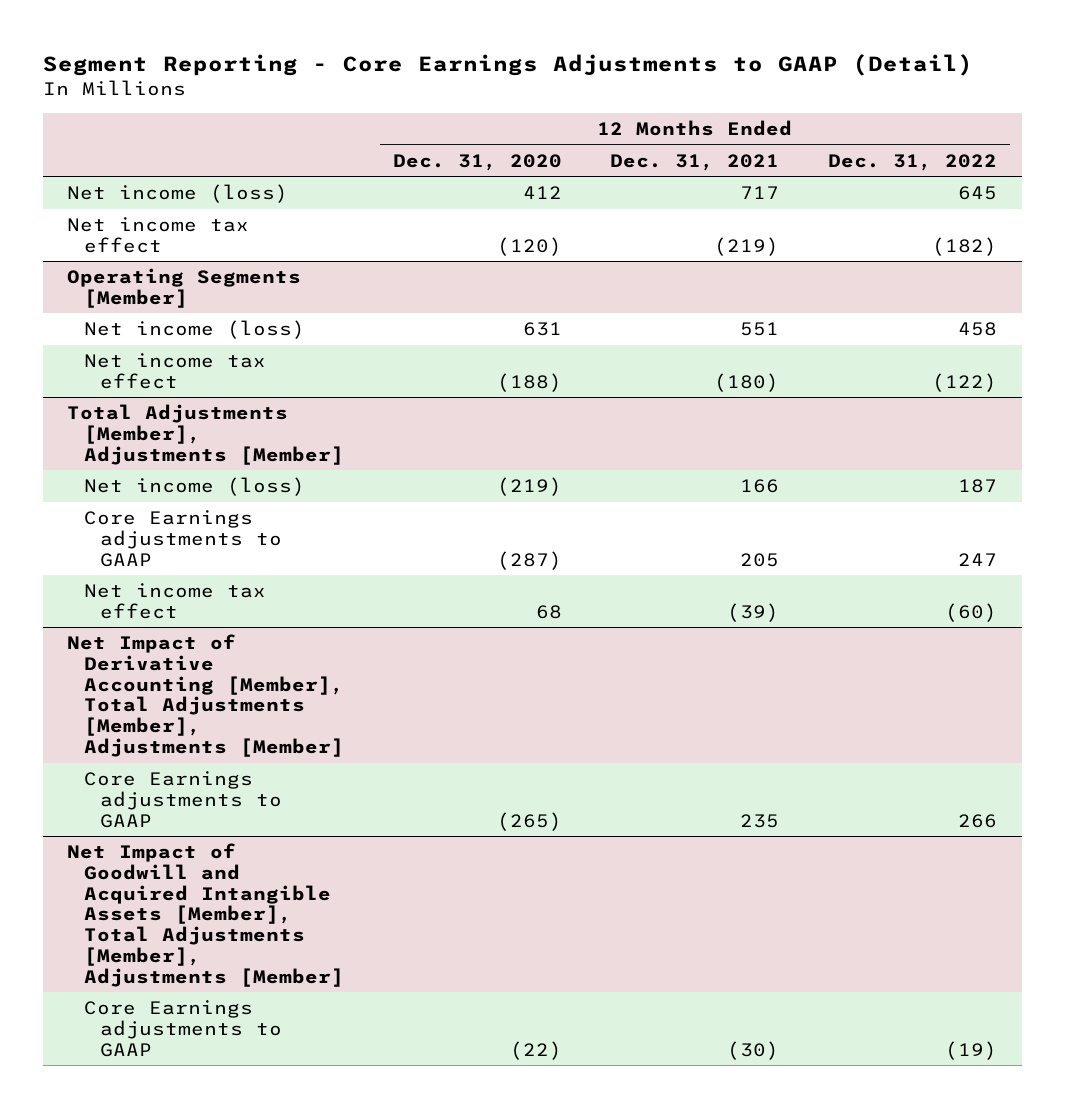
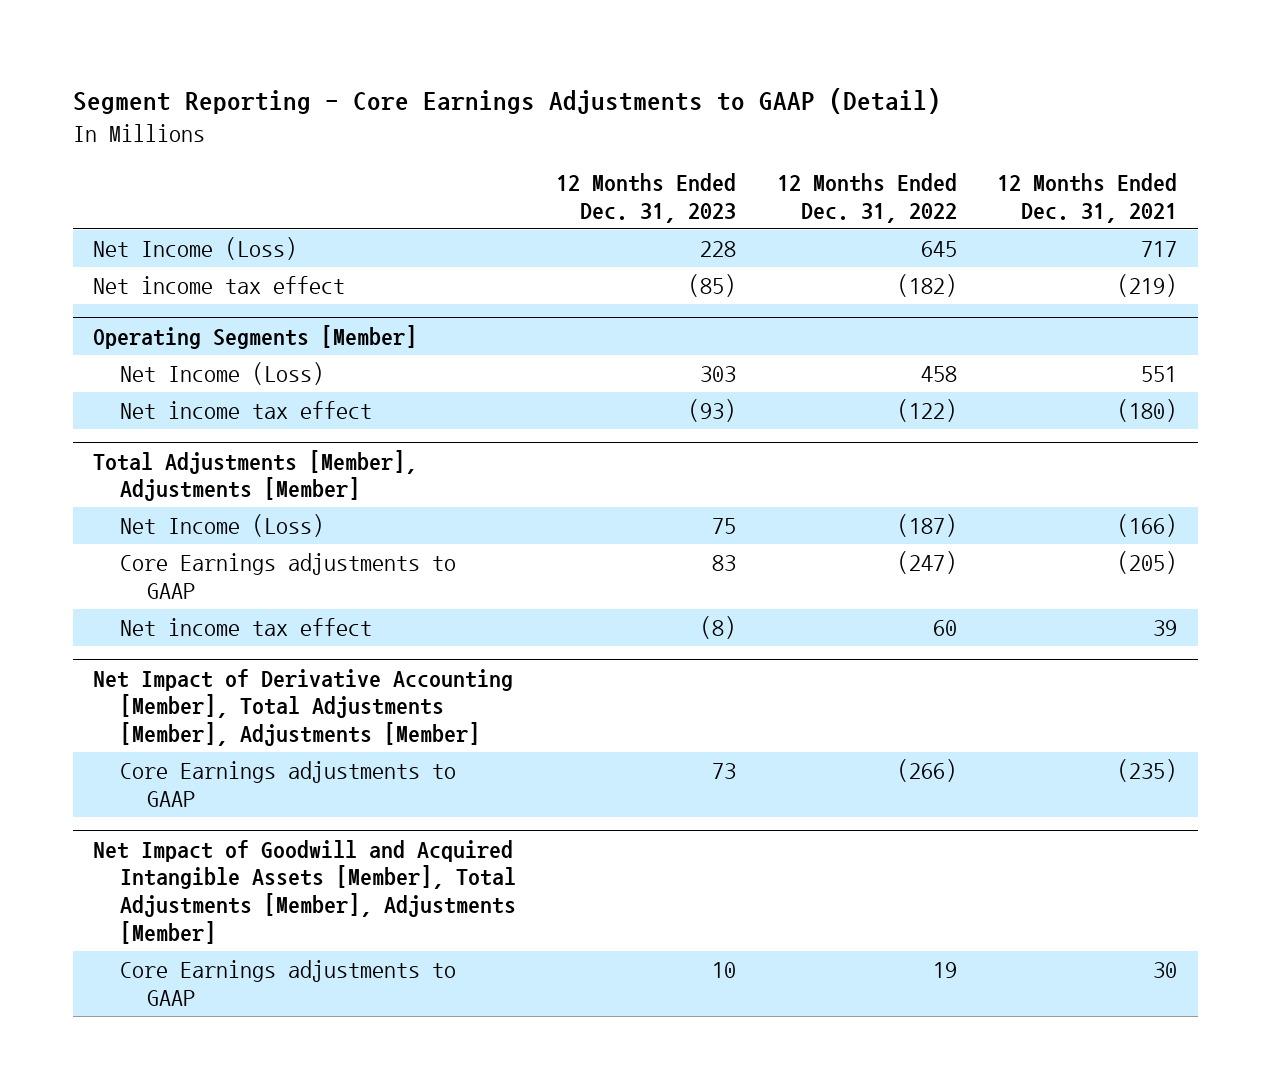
- | 12 Months Ended Dec. 31, 2020 | 12 Months Ended Dec. 31, 2021 | 12 Months Ended Dec. 31, 2022
+ | 12 Months Ended Dec. 31, 2023 | 12 Months Ended Dec. 31, 2022 | 12 Months Ended Dec. 31, 2021
- Net income (loss) | 412 | 717 | 645
+ Net Income (Loss) | 228 | 645 | 717
@ Operating Segments [Member]
- Net income (loss) | 631 | 551 | 458
+ Net Income (Loss) | 303 | 458 | 551
@ Total Adjustments [Member], Adjustments [Member]
- Net income (loss) | (219) | 166 | 187
- Core Earnings adjustments to GAAP | (287) | 205 | 247
- Net income tax effect | 68 | (39) | (60)
+ Net Income (Loss) | 75 | (187) | (166)
+ Core Earnings adjustments to GAAP | 83 | (247) | (205)
+ Net income tax effect | (8) | 60 | 39
@ Net Impact of Derivative Accounting [Member], Total Adjustments [Member], Adjustments [Member]
- Core Earnings adjustments to GAAP | (265) | 235 | 266
+ Core Earnings adjustments to GAAP | 73 | (266) | (235)
@ Net Impact of Goodwill and Acquired Intangible Assets [Member], Total Adjustments [Member], Adjustments [Member]
- Core Earnings adjustments to GAAP | (22) | (30) | (19)
+ Core Earnings adjustments to GAAP | 10 | 19 | 30

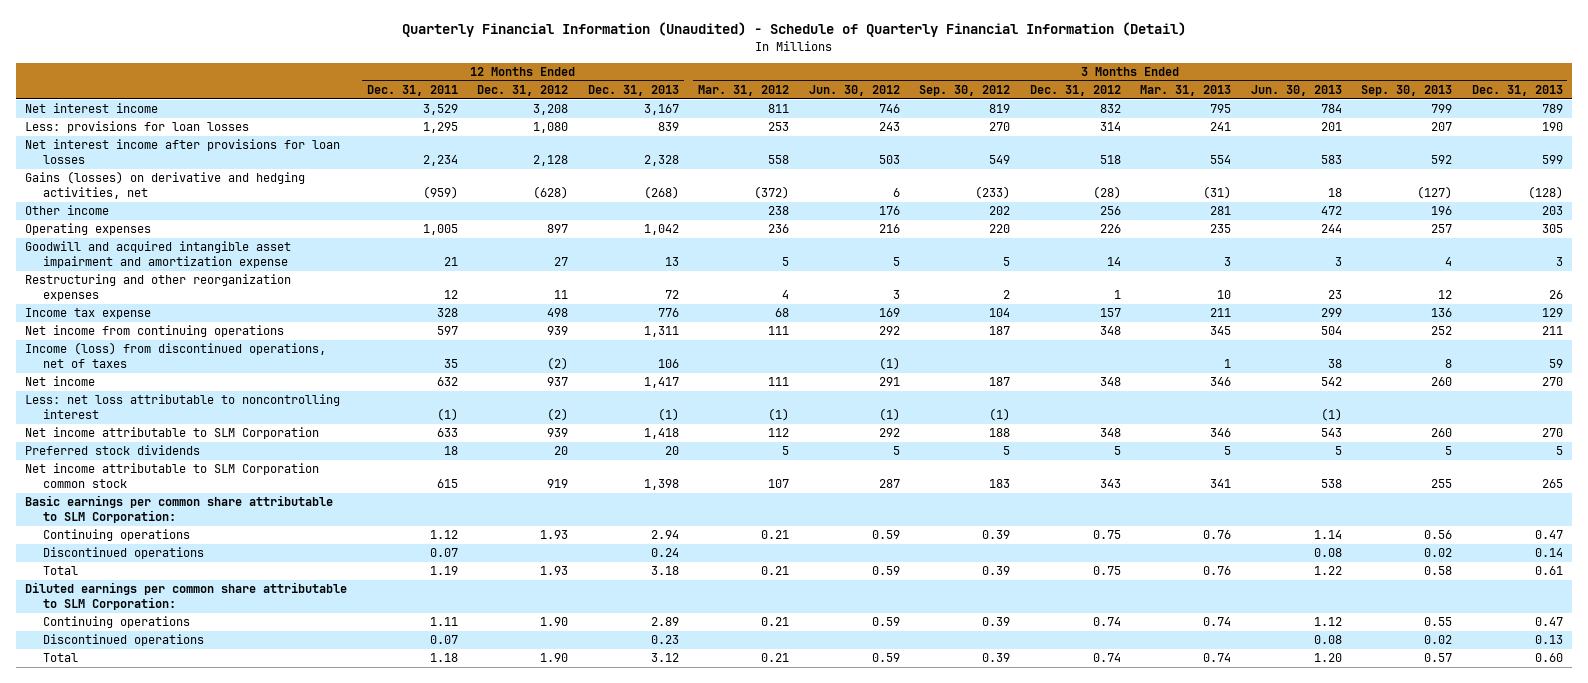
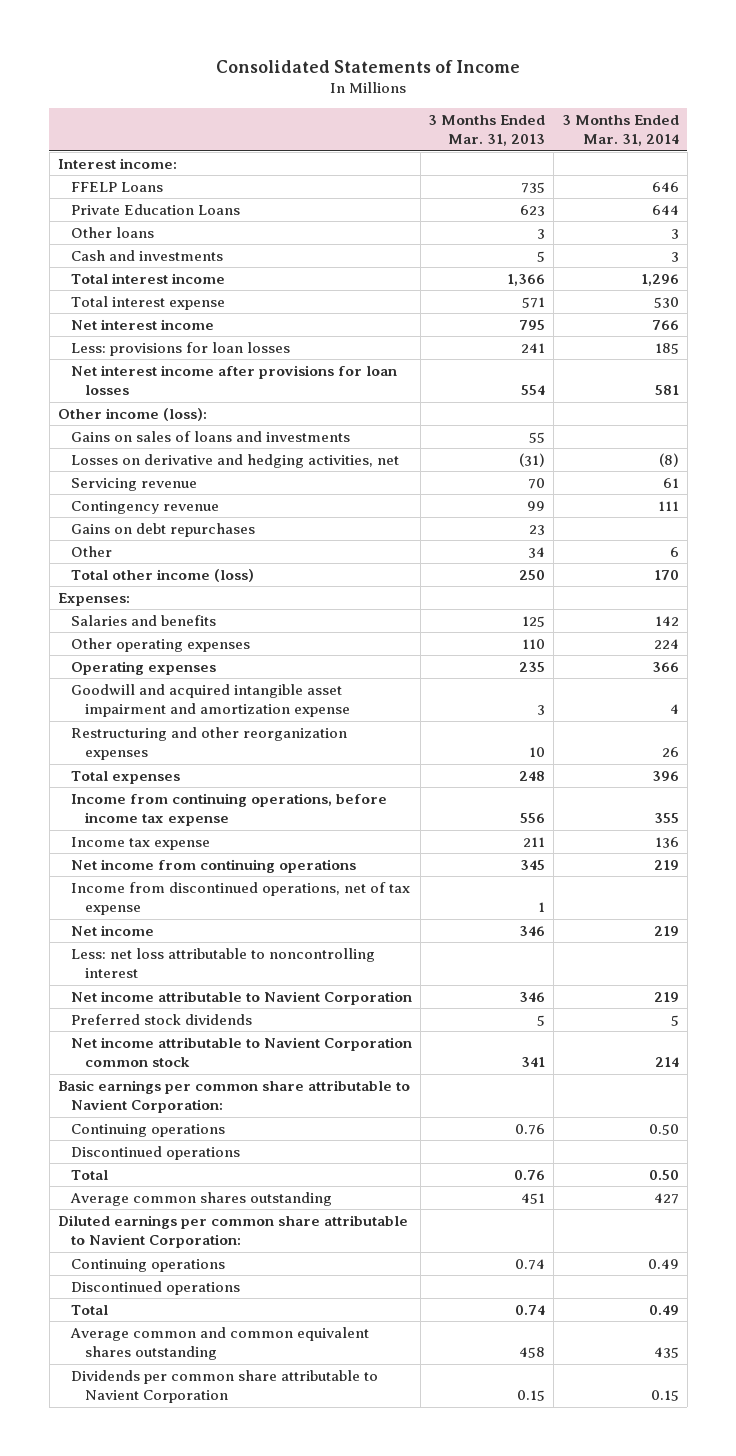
- Quarterly Financial Information (Unaudited) - Schedule of Quarterly Financial Information (Detail)
+ Consolidated Statements of Income
- | 12 Months Ended Dec. 31, 2011 | 12 Months Ended Dec. 31, 2012 | 12 Months Ended Dec. 31, 2013 | 3 Months Ended Mar. 31, 2012 | 3 Months Ended Jun. 30, 2012 | 3 Months Ended Sep. 30, 2012 | 3 Months Ended Dec. 31, 2012 | 3 Months Ended Mar. 31, 2013 | 3 Months Ended Jun. 30, 2013 | 3 Months Ended Sep. 30, 2013 | 3 Months Ended Dec. 31, 2013
+ | 3 Months Ended Mar. 31, 2013 | 3 Months Ended Mar. 31, 2014
+ Interest income:
+ FFELP Loans | 735 | 646
+ Private Education Loans | 623 | 644
+ Other loans | 3 | 3
+ Cash and investments | 5 | 3
+ Total interest income | 1,366 | 1,296
+ Total interest expense | 571 | 530
- Gains (losses) on derivative and hedging activities, net | (959) | (628) | (268) | (372) | 6 | (233) | (28) | (31) | 18 | (127) | (128)
- Other income | | | | 238 | 176 | 202 | 256 | 281 | 472 | 196 | 203
+ Other income (loss):
+ Gains on sales of loans and investments | 55 |
+ Losses on derivative and hedging activities, net | (31) | (8)
+ Servicing revenue | 70 | 61
+ Contingency revenue | 99 | 111
+ Gains on debt repurchases | 23 |
+ Other | 34 | 6
+ Total other income (loss) | 250 | 170
+ Expenses:
+ Salaries and benefits | 125 | 142
+ Other operating expenses | 110 | 224
+ Total expenses | 248 | 396
+ Income from continuing operations, before income tax expense | 556 | 355
- Income (loss) from discontinued operations, net of taxes | 35 | (2) | 106 | | (1) | | | 1 | 38 | 8 | 59
+ Income from discontinued operations, net of tax expense | 1 |
- Net income attributable to SLM Corporation | 633 | 939 | 1,418 | 112 | 292 | 188 | 348 | 346 | 543 | 260 | 270
+ Net income attributable to Navient Corporation | 346 | 219
- Net income attributable to SLM Corporation common stock | 615 | 919 | 1,398 | 107 | 287 | 183 | 343 | 341 | 538 | 255 | 265
- Basic earnings per common share attributable to SLM Corporation:
+ Net income attributable to Navient Corporation common stock | 341 | 214
+ Basic earnings per common share attributable to Navient Corporation:
- Diluted earnings per common share attributable to SLM Corporation:
+ Average common shares outstanding | 451 | 427
+ Diluted earnings per common share attributable to Navient Corporation:
+ Average common and common equivalent shares outstanding | 458 | 435
+ Dividends per common share attributable to Navient Corporation | 0.15 | 0.15

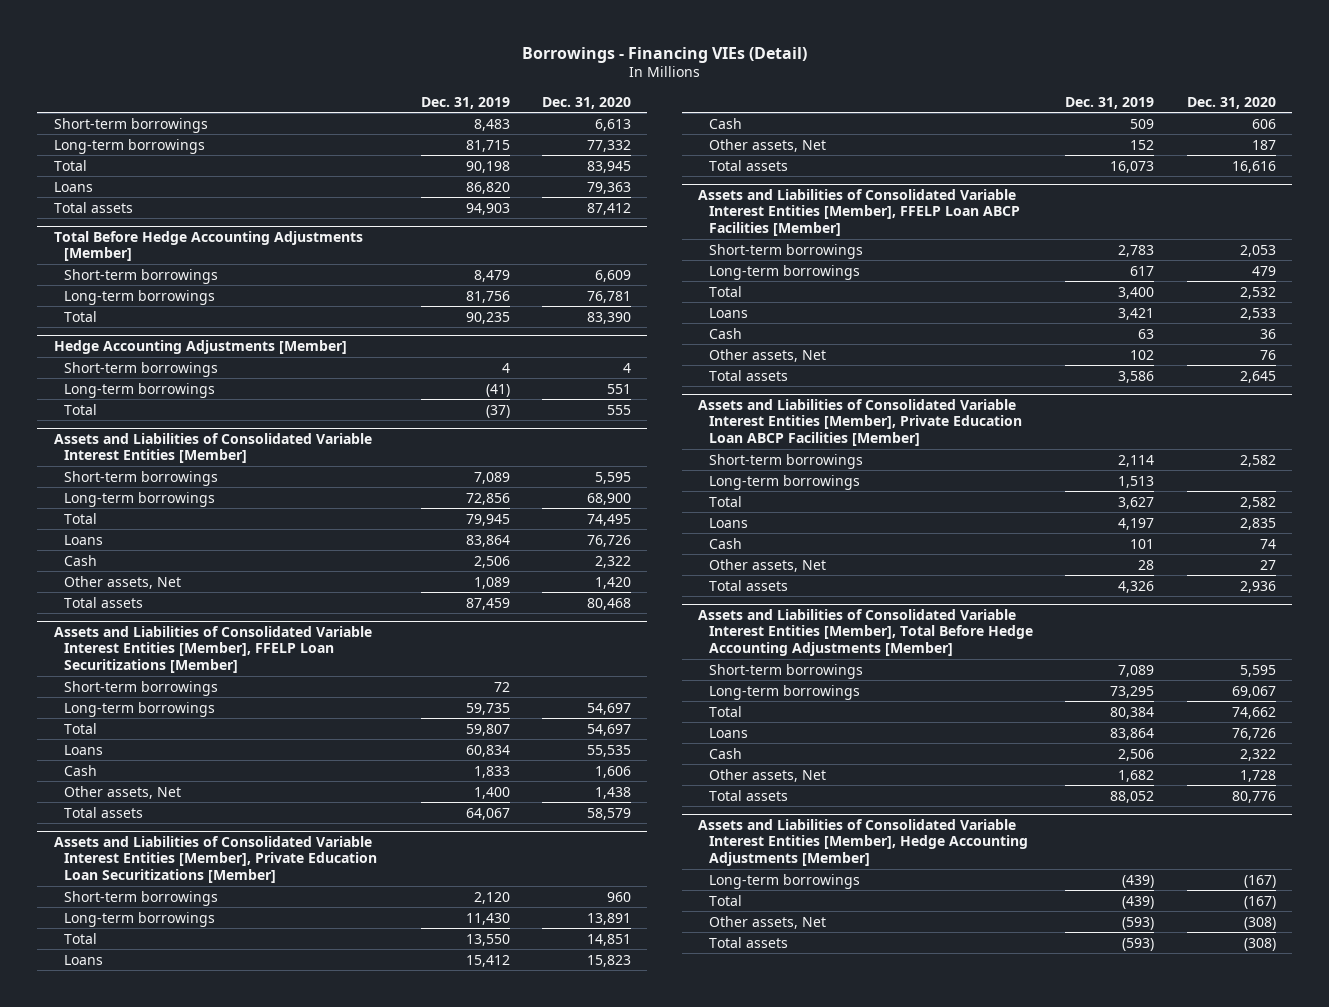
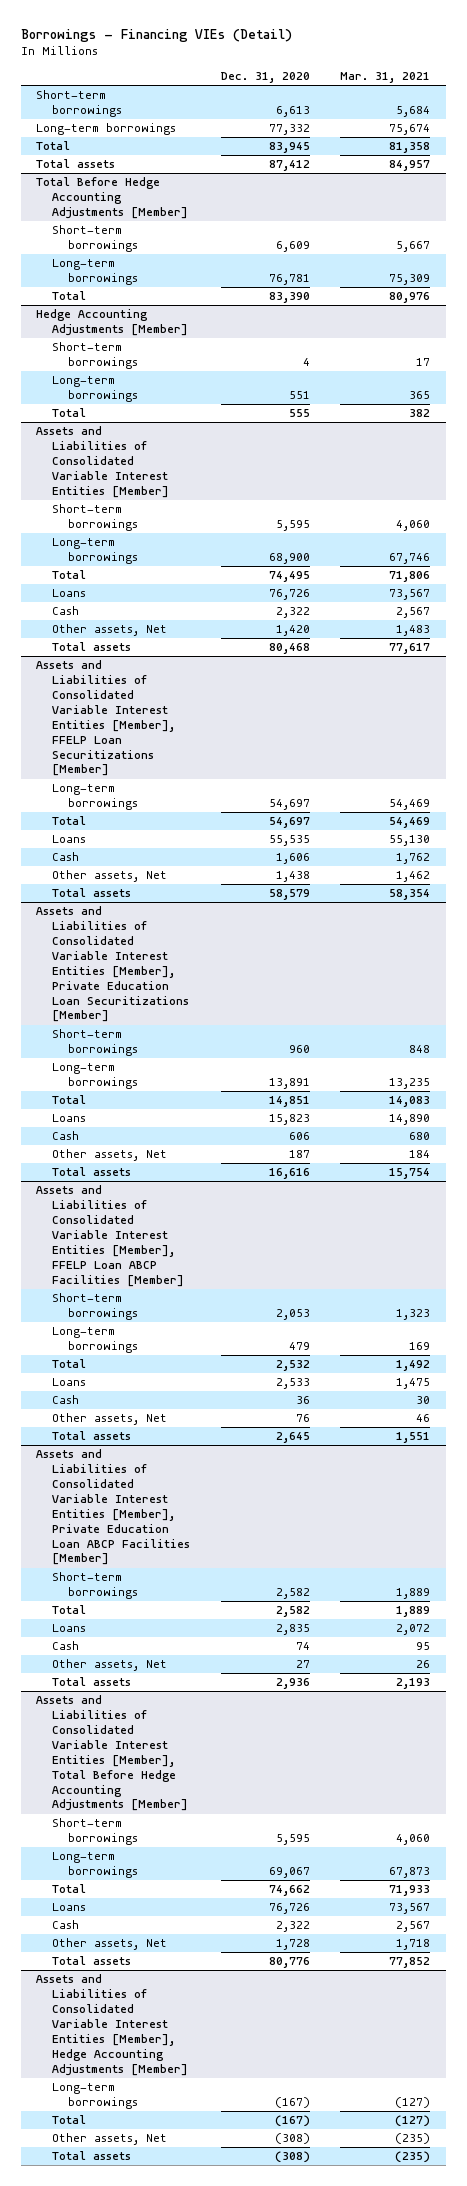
- | Dec. 31, 2019 | Dec. 31, 2020
+ | Dec. 31, 2020 | Mar. 31, 2021
- Loans | 86,820 | 79,363
@ Assets and Liabilities of Consolidated Variable Interest Entities [Member], FFELP Loan Securitizations [Member]
- Short-term borrowings | 72 |
@ Assets and Liabilities of Consolidated Variable Interest Entities [Member], Private Education Loan ABCP Facilities [Member]
- Long-term borrowings | 1,513 |

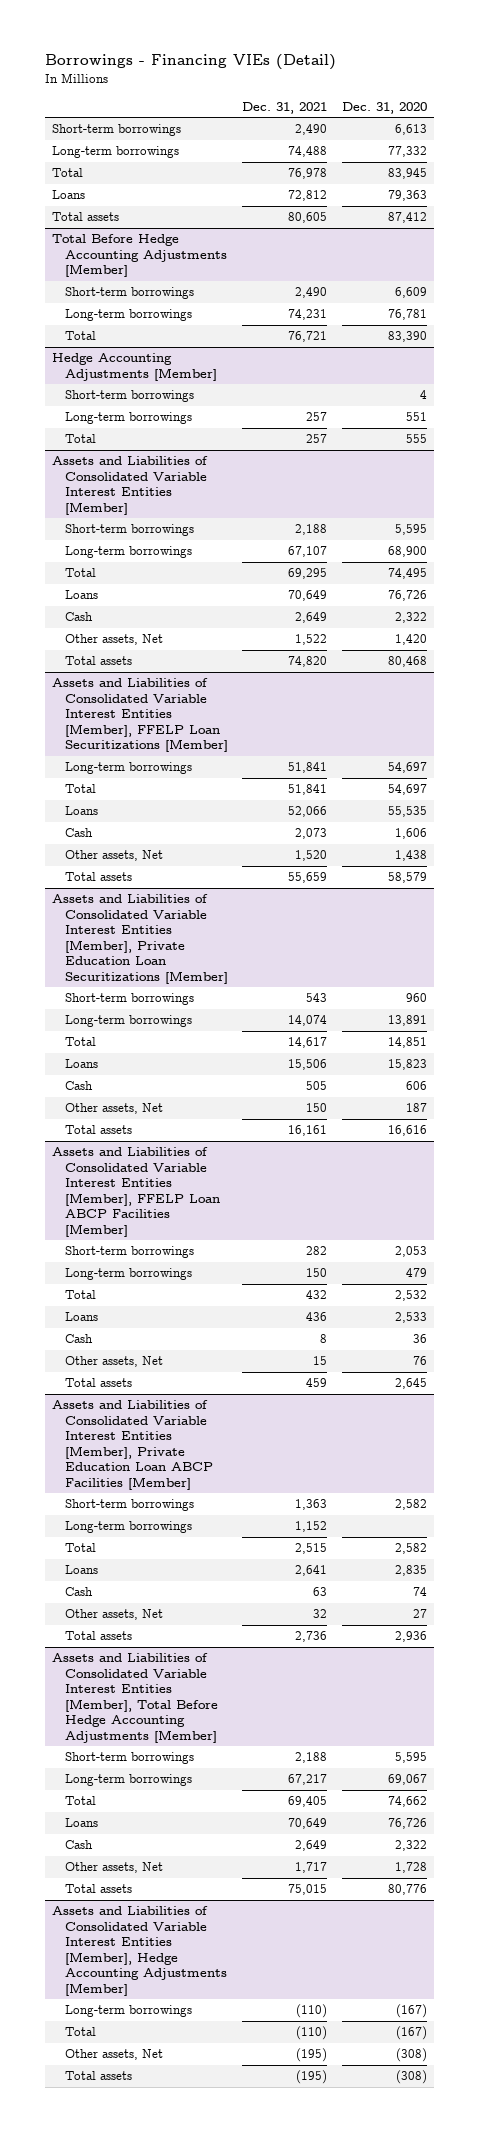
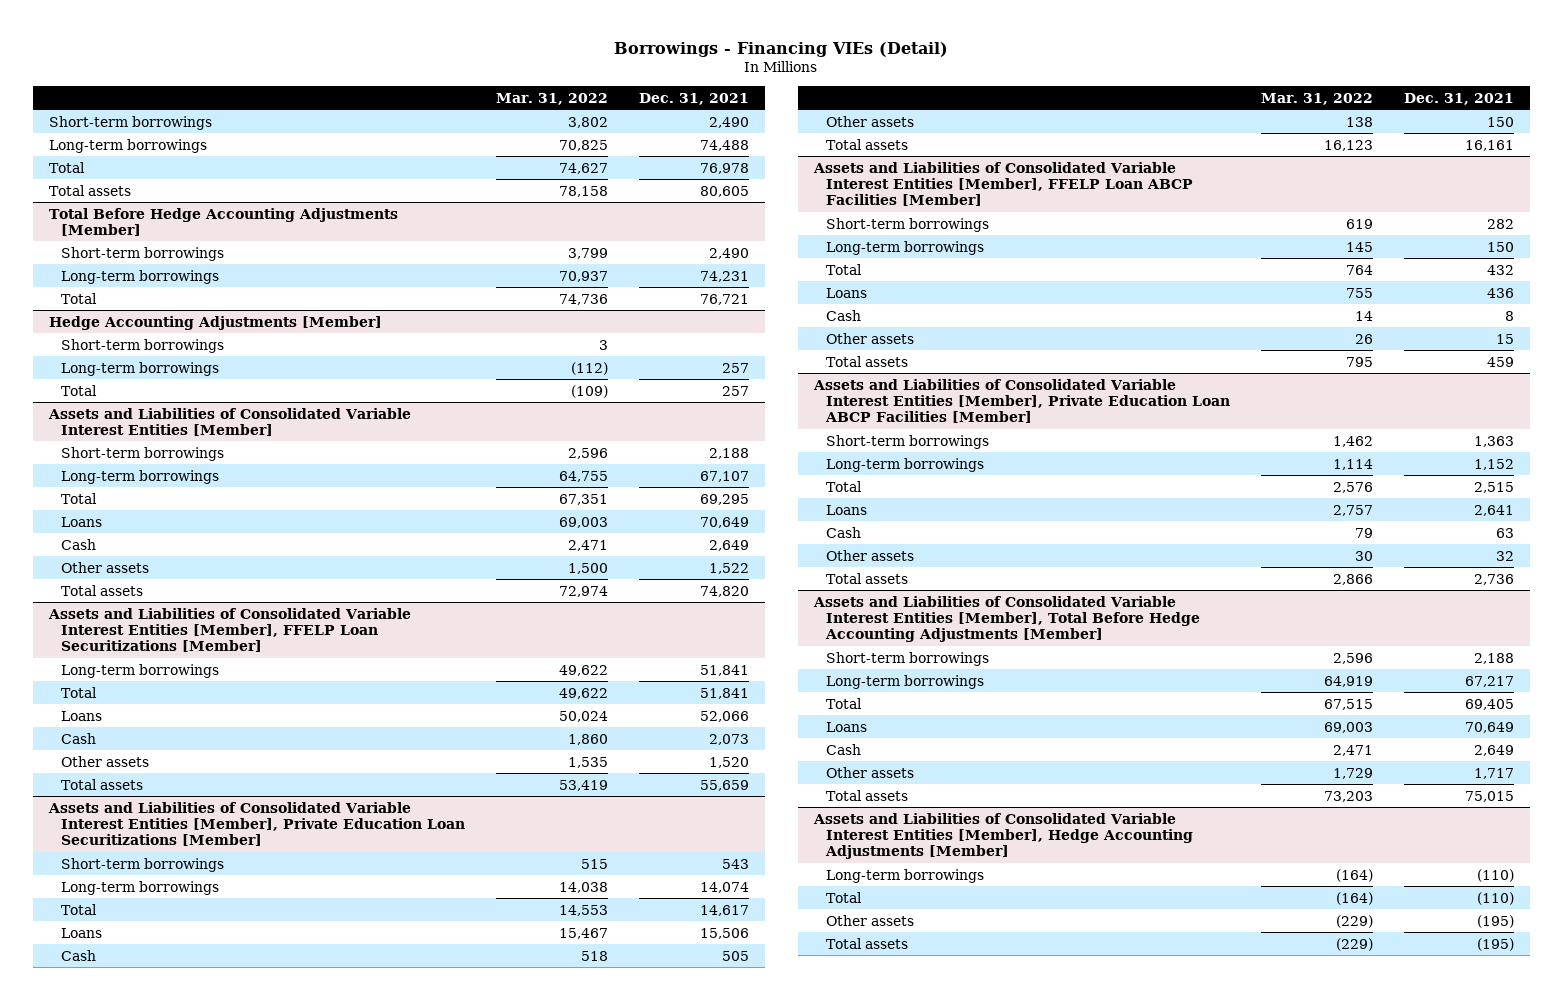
- | Dec. 31, 2021 | Dec. 31, 2020
+ | Mar. 31, 2022 | Dec. 31, 2021
- Loans | 72,812 | 79,363
@ Assets and Liabilities of Consolidated Variable Interest Entities [Member]
- Other assets, Net | 1,522 | 1,420
+ Other assets | 1,500 | 1,522
@ Assets and Liabilities of Consolidated Variable Interest Entities [Member], FFELP Loan Securitizations [Member]
- Other assets, Net | 1,520 | 1,438
+ Other assets | 1,535 | 1,520
@ Assets and Liabilities of Consolidated Variable Interest Entities [Member], Private Education Loan Securitizations [Member]
- Other assets, Net | 150 | 187
+ Other assets | 138 | 150
@ Assets and Liabilities of Consolidated Variable Interest Entities [Member], FFELP Loan ABCP Facilities [Member]
- Other assets, Net | 15 | 76
+ Other assets | 26 | 15
@ Assets and Liabilities of Consolidated Variable Interest Entities [Member], Private Education Loan ABCP Facilities [Member]
- Other assets, Net | 32 | 27
+ Other assets | 30 | 32
@ Assets and Liabilities of Consolidated Variable Interest Entities [Member], Total Before Hedge Accounting Adjustments [Member]
- Other assets, Net | 1,717 | 1,728
+ Other assets | 1,729 | 1,717
@ Assets and Liabilities of Consolidated Variable Interest Entities [Member], Hedge Accounting Adjustments [Member]
- Other assets, Net | (195) | (308)
+ Other assets | (229) | (195)

